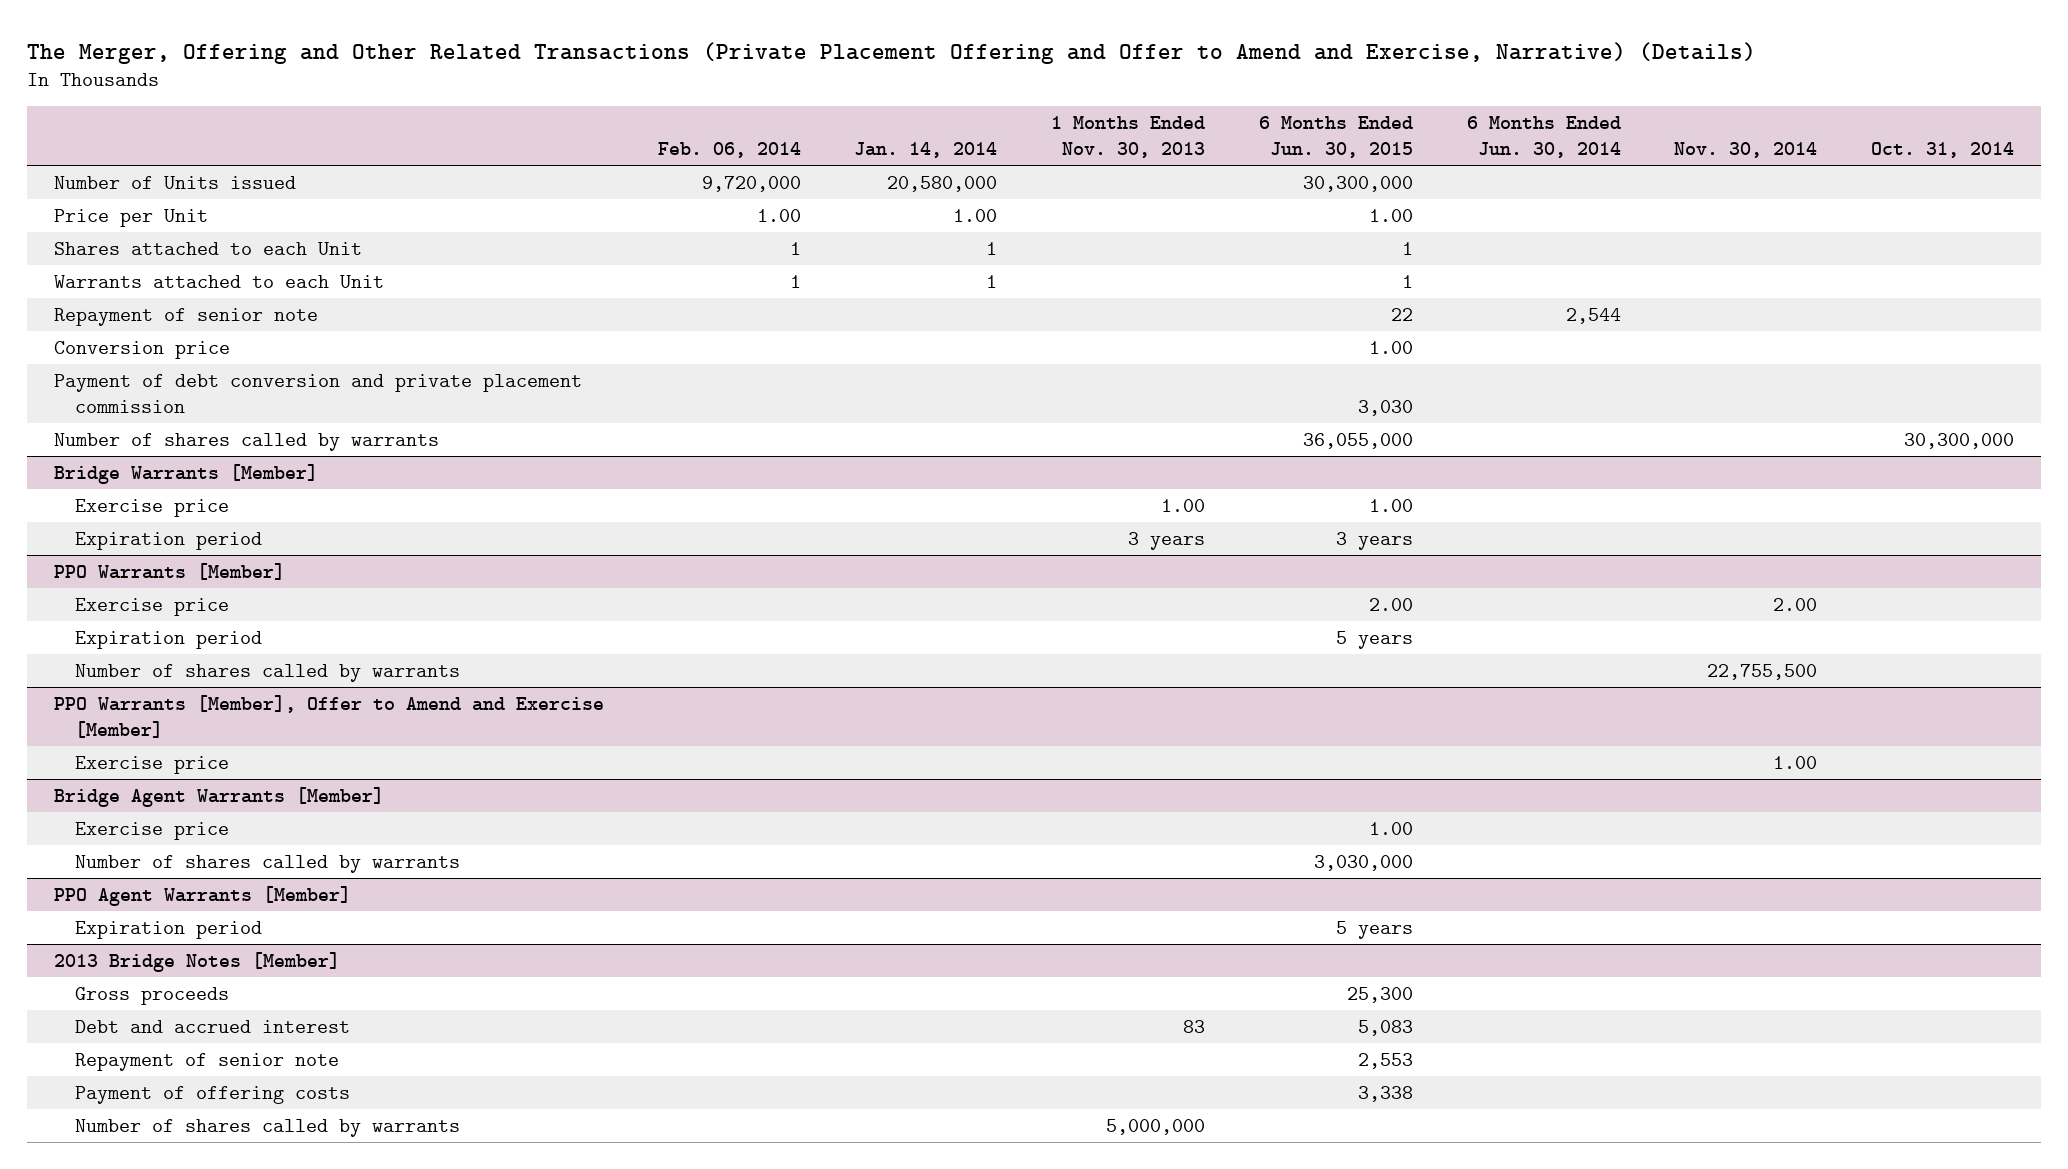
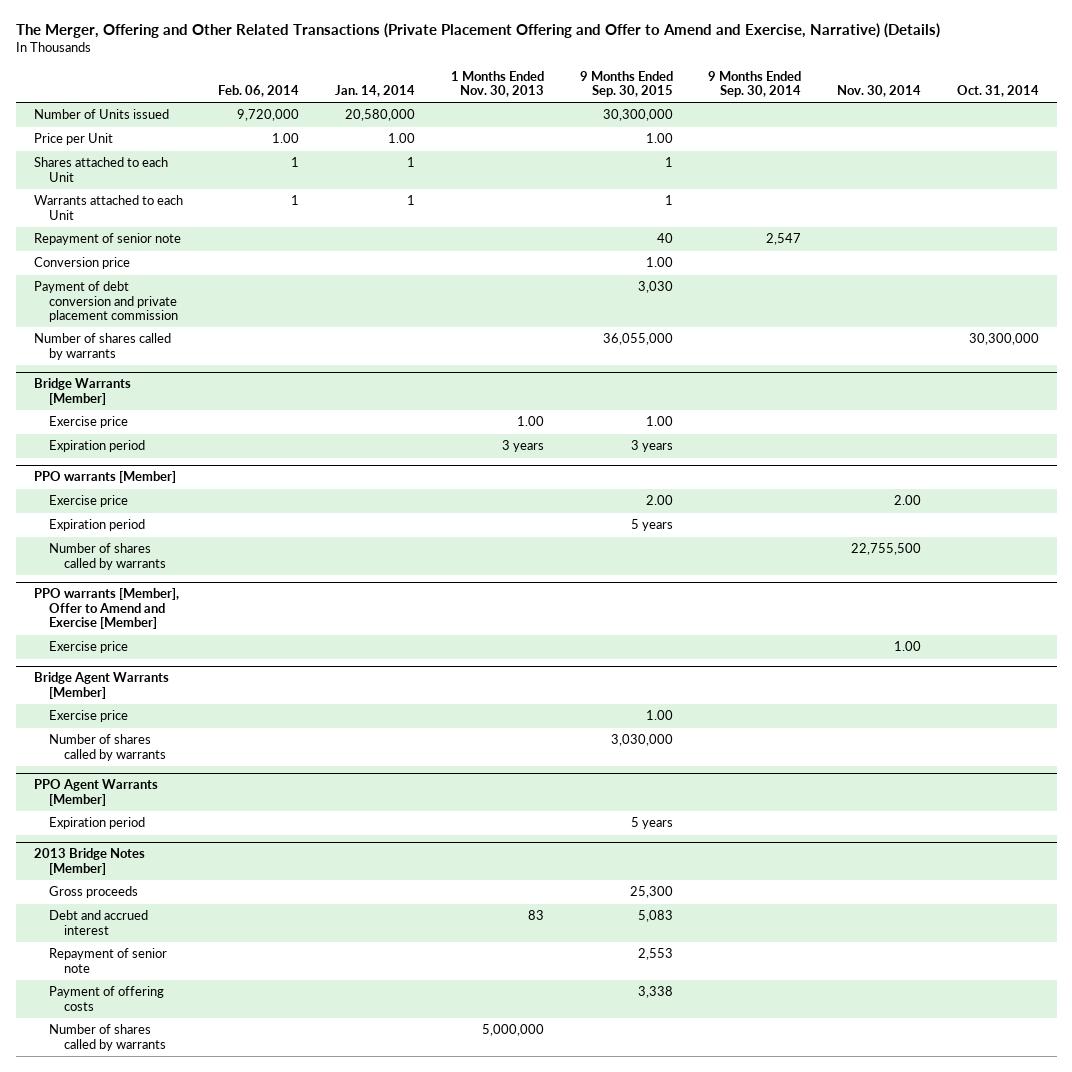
- | Feb. 06, 2014 | Jan. 14, 2014 | 1 Months Ended Nov. 30, 2013 | 6 Months Ended Jun. 30, 2015 | 6 Months Ended Jun. 30, 2014 | Nov. 30, 2014 | Oct. 31, 2014
+ | Feb. 06, 2014 | Jan. 14, 2014 | 1 Months Ended Nov. 30, 2013 | 9 Months Ended Sep. 30, 2015 | 9 Months Ended Sep. 30, 2014 | Nov. 30, 2014 | Oct. 31, 2014
- PPO Warrants [Member]
+ PPO warrants [Member]
- PPO Warrants [Member], Offer to Amend and Exercise [Member]
+ PPO warrants [Member], Offer to Amend and Exercise [Member]

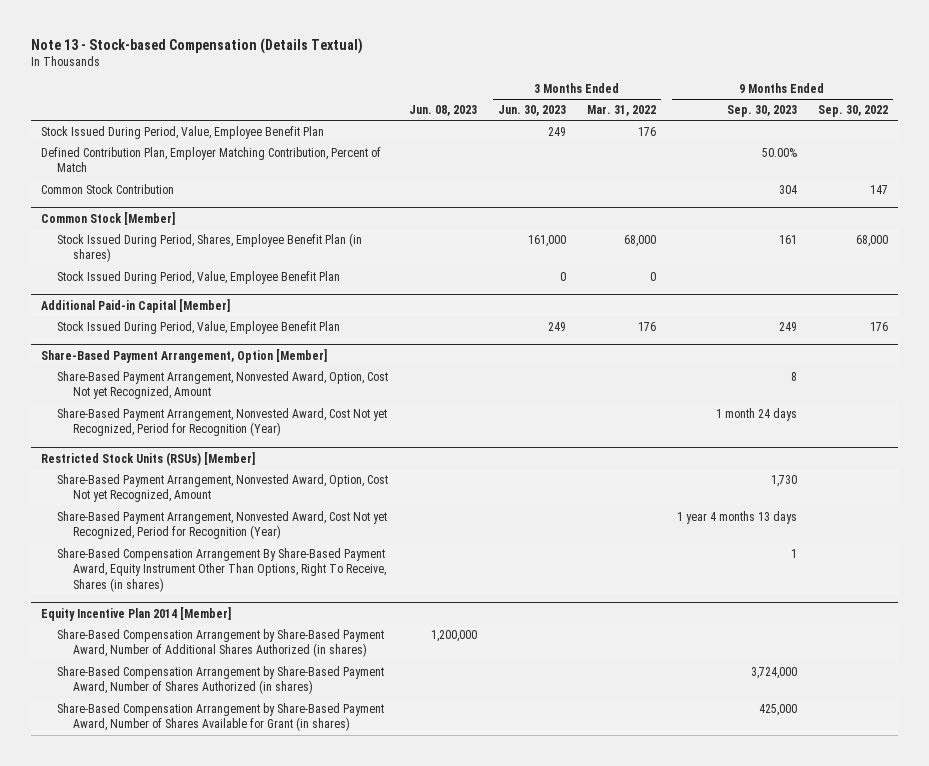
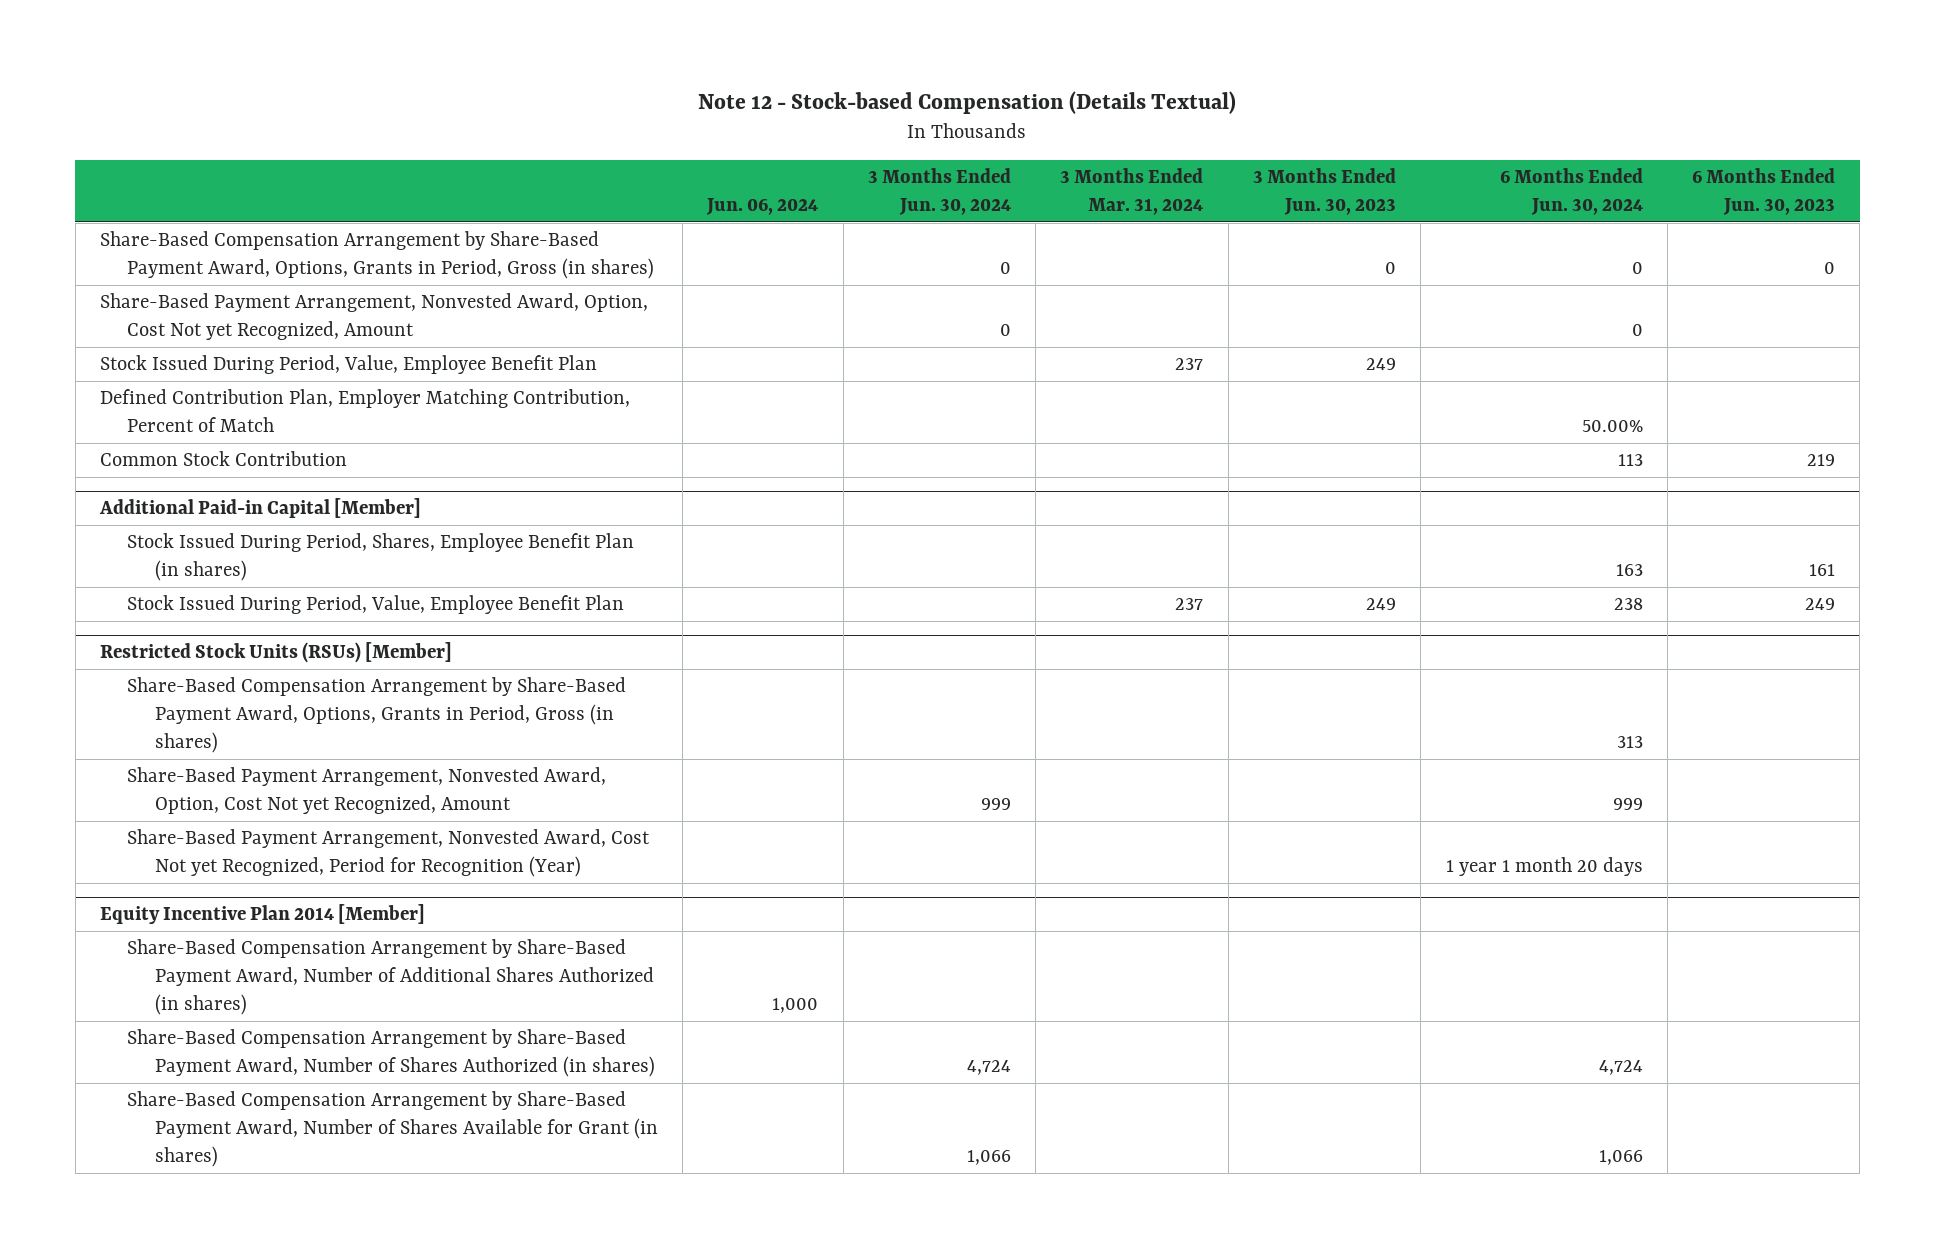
- Note 13 - Stock-based Compensation (Details Textual)
+ Note 12 - Stock-based Compensation (Details Textual)
- | Jun. 08, 2023 | 3 Months Ended Jun. 30, 2023 | 3 Months Ended Mar. 31, 2022 | 9 Months Ended Sep. 30, 2023 | 9 Months Ended Sep. 30, 2022
+ | Jun. 06, 2024 | 3 Months Ended Jun. 30, 2024 | 3 Months Ended Mar. 31, 2024 | 3 Months Ended Jun. 30, 2023 | 6 Months Ended Jun. 30, 2024 | 6 Months Ended Jun. 30, 2023
+ Share-Based Compensation Arrangement by Share-Based Payment Award, Options, Grants in Period, Gross (in shares) | | 0 | | 0 | 0 | 0
+ Share-Based Payment Arrangement, Nonvested Award, Option, Cost Not yet Recognized, Amount | | 0 | | | 0 |
- Common Stock [Member]
- Stock Issued During Period, Shares, Employee Benefit Plan (in shares) | | 161,000 | 68,000 | 161 | 68,000
- Stock Issued During Period, Value, Employee Benefit Plan | | 0 | 0 | |
@ Additional Paid-in Capital [Member]
+ Stock Issued During Period, Shares, Employee Benefit Plan (in shares) | | | | | 163 | 161
- Share-Based Payment Arrangement, Option [Member]
- Share-Based Payment Arrangement, Nonvested Award, Option, Cost Not yet Recognized, Amount | | | | 8 |
- Share-Based Payment Arrangement, Nonvested Award, Cost Not yet Recognized, Period for Recognition (Year) | | | | 1 month 24 days |
@ Restricted Stock Units (RSUs) [Member]
+ Share-Based Compensation Arrangement by Share-Based Payment Award, Options, Grants in Period, Gross (in shares) | | | | | 313 |
- Share-Based Compensation Arrangement By Share-Based Payment Award, Equity Instrument Other Than Options, Right To Receive, Shares (in shares) | | | | 1 |

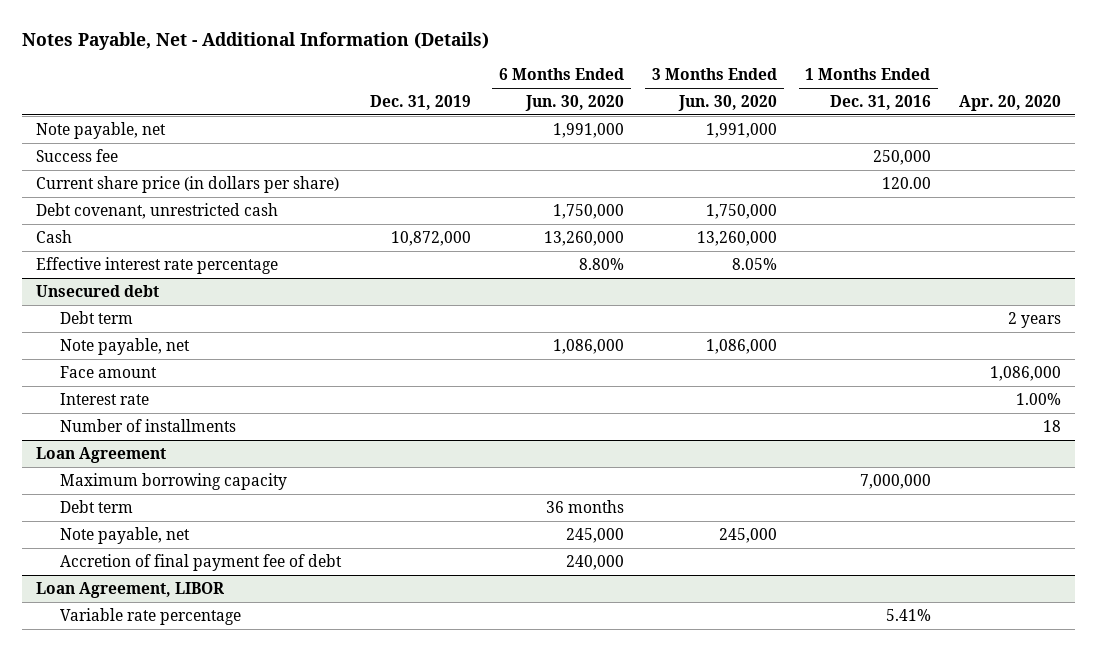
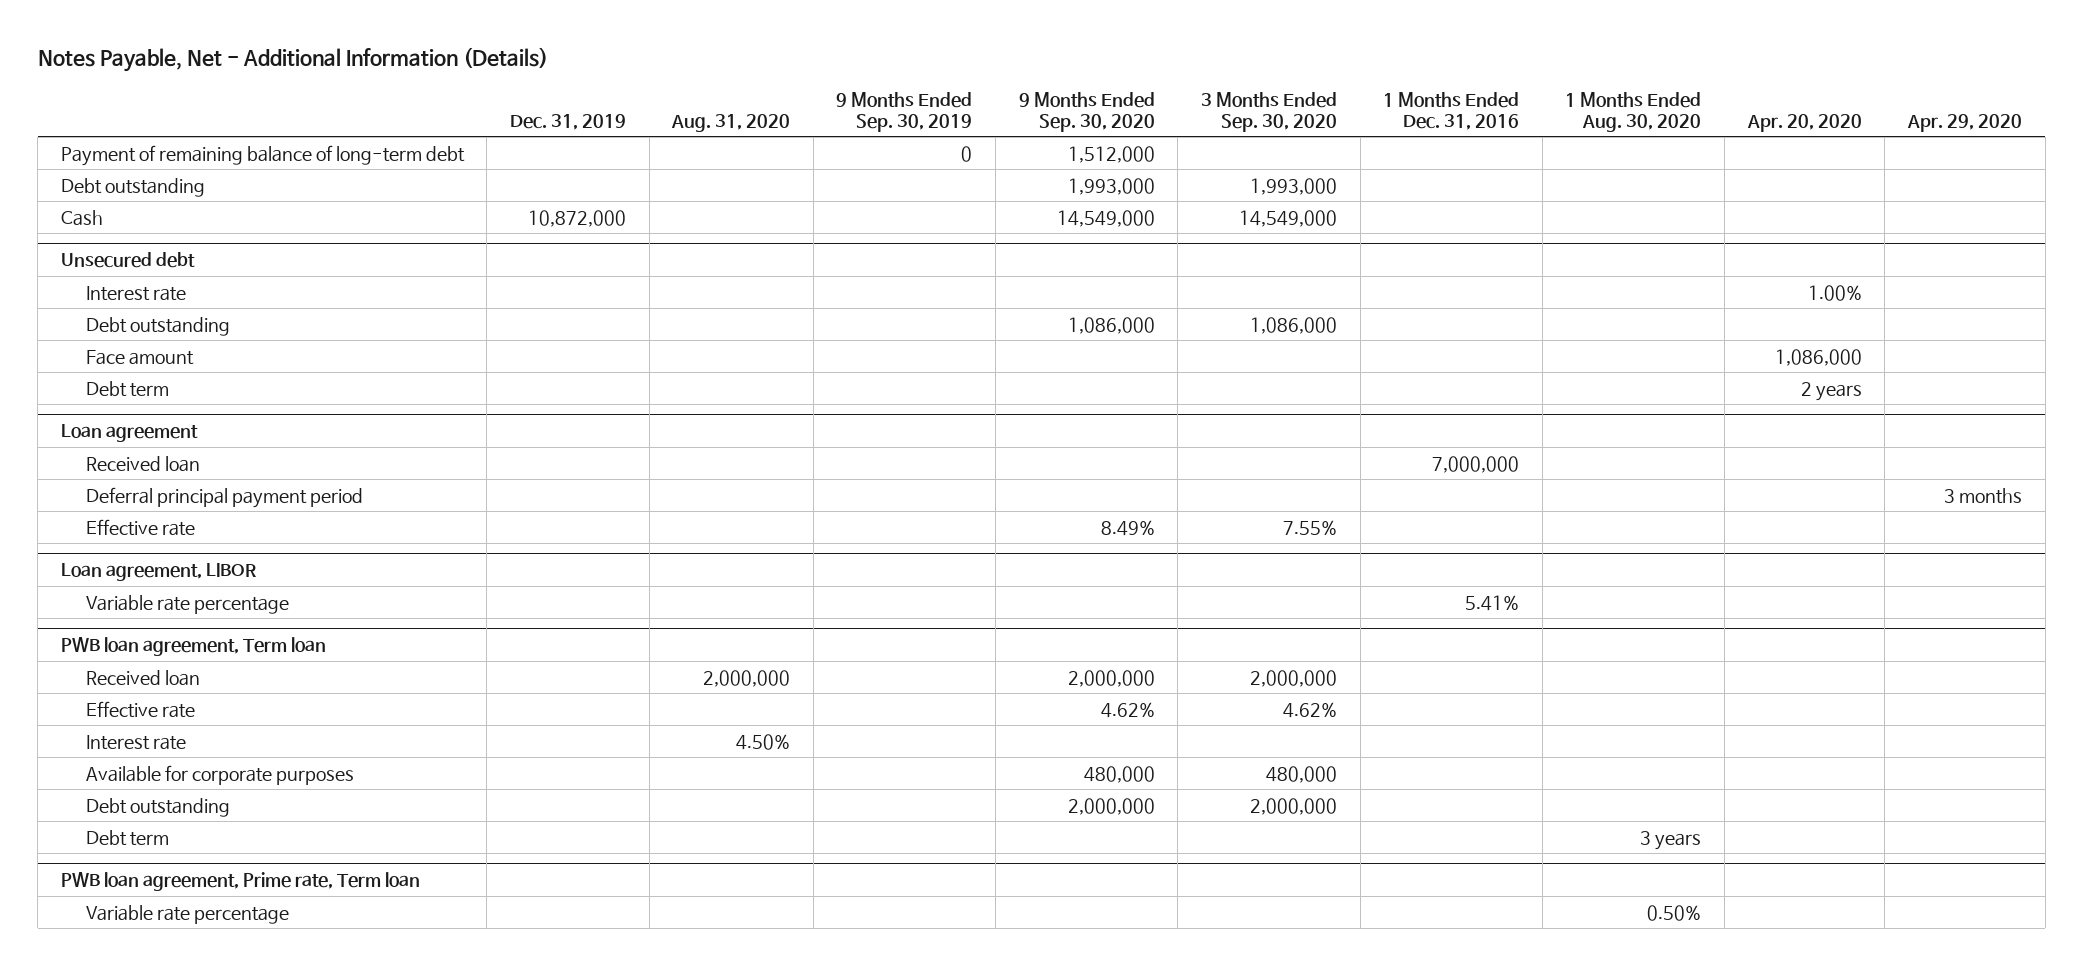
- | Dec. 31, 2019 | 6 Months Ended Jun. 30, 2020 | 3 Months Ended Jun. 30, 2020 | 1 Months Ended Dec. 31, 2016 | Apr. 20, 2020
+ | Dec. 31, 2019 | Aug. 31, 2020 | 9 Months Ended Sep. 30, 2019 | 9 Months Ended Sep. 30, 2020 | 3 Months Ended Sep. 30, 2020 | 1 Months Ended Dec. 31, 2016 | 1 Months Ended Aug. 30, 2020 | Apr. 20, 2020 | Apr. 29, 2020
- Note payable, net | | 1,991,000 | 1,991,000 | |
- Success fee | | | | 250,000 |
- Current share price (in dollars per share) | | | | 120.00 |
- Debt covenant, unrestricted cash | | 1,750,000 | 1,750,000 | |
+ Payment of remaining balance of long-term debt | | | 0 | 1,512,000 | | | | |
+ Debt outstanding | | | | 1,993,000 | 1,993,000 | | | |
- Effective interest rate percentage | | 8.80% | 8.05% | |
@ Unsecured debt
- Note payable, net | | 1,086,000 | 1,086,000 | |
- Number of installments | | | | | 18
- Loan Agreement
- Maximum borrowing capacity | | | | 7,000,000 |
- Debt term | | 36 months | | |
- Note payable, net | | 245,000 | 245,000 | |
- Accretion of final payment fee of debt | | 240,000 | | |
- Loan Agreement, LIBOR
@ Unsecured debt
+ Debt outstanding | | | | 1,086,000 | 1,086,000 | | | |
moved down: Face amount | | | | | | | | 1,086,000 |
moved down: Debt term | | | | | | | | 2 years |
+ Loan agreement
+ Received loan | | | | | | 7,000,000 | | |
+ Deferral principal payment period | | | | | | | | | 3 months
+ Effective rate | | | | 8.49% | 7.55% | | | |
+ Loan agreement, LIBOR
+ PWB loan agreement, Term loan
+ Received loan | | 2,000,000 | | 2,000,000 | 2,000,000 | | | |
+ Effective rate | | | | 4.62% | 4.62% | | | |
+ Interest rate | | 4.50% | | | | | | |
+ Available for corporate purposes | | | | 480,000 | 480,000 | | | |
+ Debt outstanding | | | | 2,000,000 | 2,000,000 | | | |
+ Debt term | | | | | | | 3 years | |
+ PWB loan agreement, Prime rate, Term loan
+ Variable rate percentage | | | | | | | 0.50% | |

